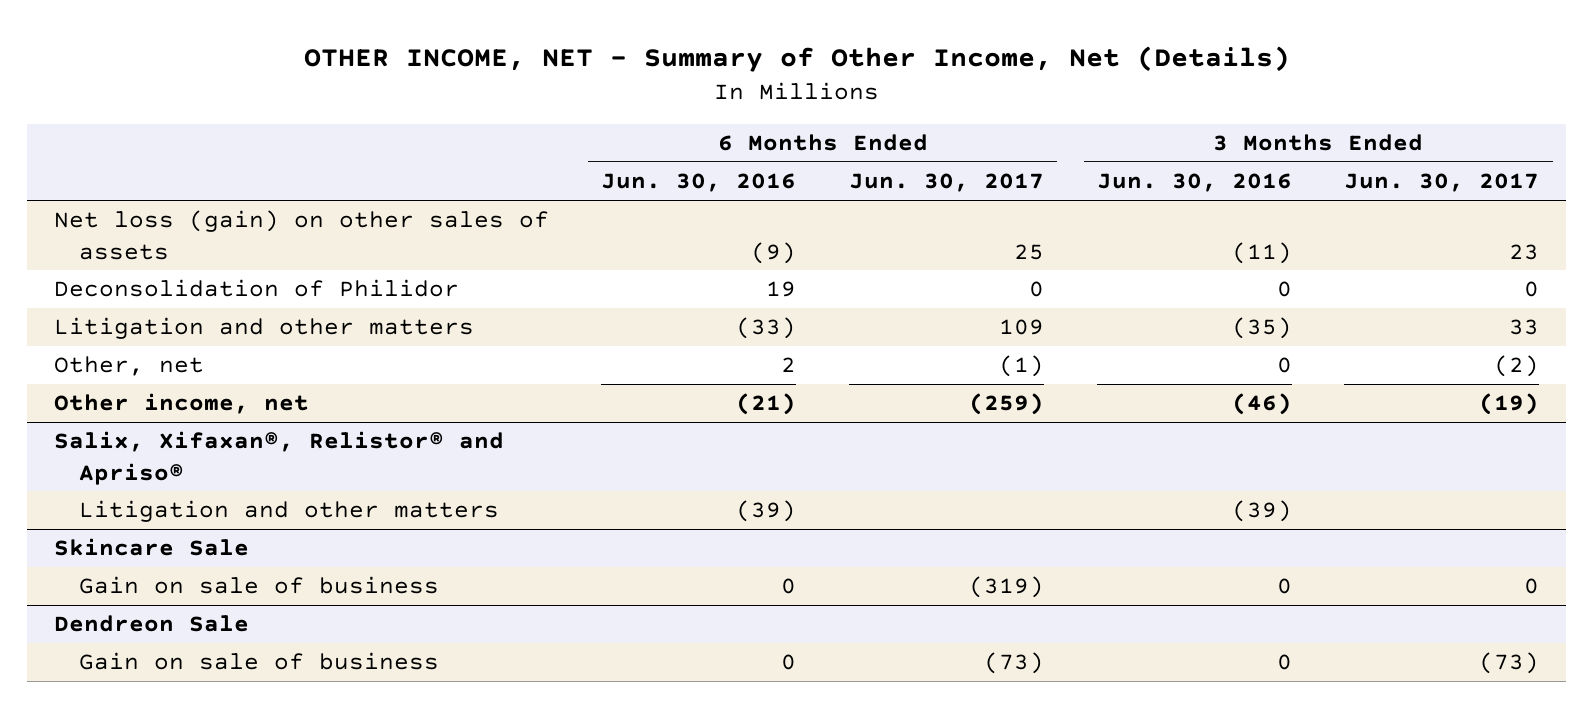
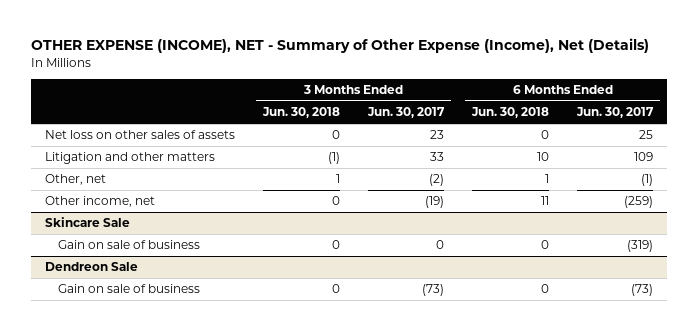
- OTHER INCOME, NET - Summary of Other Income, Net (Details)
+ OTHER EXPENSE (INCOME), NET - Summary of Other Expense (Income), Net (Details)
- | 6 Months Ended Jun. 30, 2016 | 6 Months Ended Jun. 30, 2017 | 3 Months Ended Jun. 30, 2016 | 3 Months Ended Jun. 30, 2017
+ | 3 Months Ended Jun. 30, 2018 | 3 Months Ended Jun. 30, 2017 | 6 Months Ended Jun. 30, 2018 | 6 Months Ended Jun. 30, 2017
- Net loss (gain) on other sales of assets | (9) | 25 | (11) | 23
- Deconsolidation of Philidor | 19 | 0 | 0 | 0
+ Net loss on other sales of assets | 0 | 23 | 0 | 25
- Salix, Xifaxan®, Relistor® and Apriso®
- Litigation and other matters | (39) | | (39) |

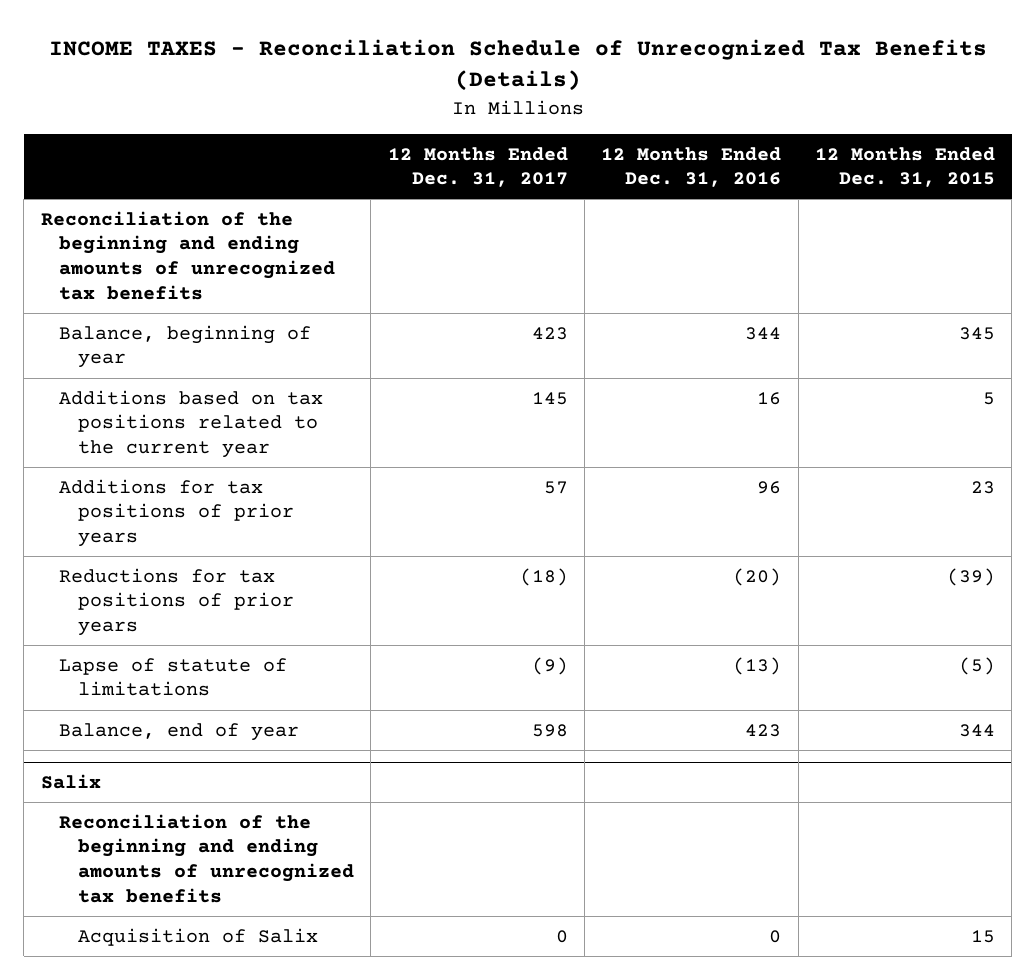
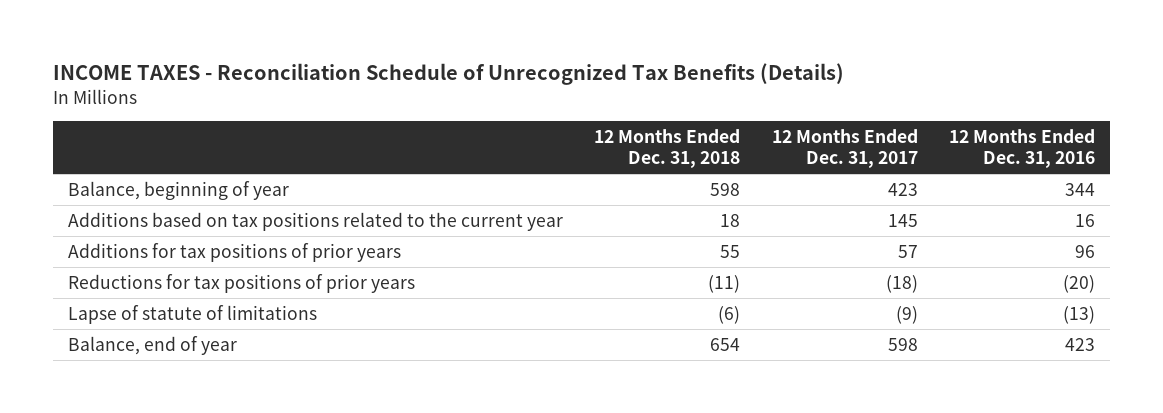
- | 12 Months Ended Dec. 31, 2017 | 12 Months Ended Dec. 31, 2016 | 12 Months Ended Dec. 31, 2015
+ | 12 Months Ended Dec. 31, 2018 | 12 Months Ended Dec. 31, 2017 | 12 Months Ended Dec. 31, 2016
- Reconciliation of the beginning and ending amounts of unrecognized tax benefits
- Salix
- Reconciliation of the beginning and ending amounts of unrecognized tax benefits
- Acquisition of Salix | 0 | 0 | 15

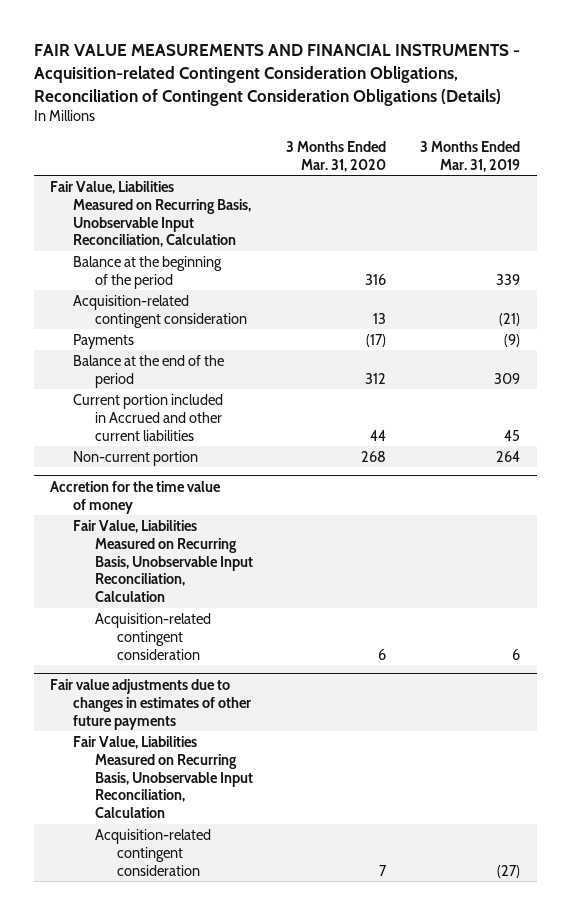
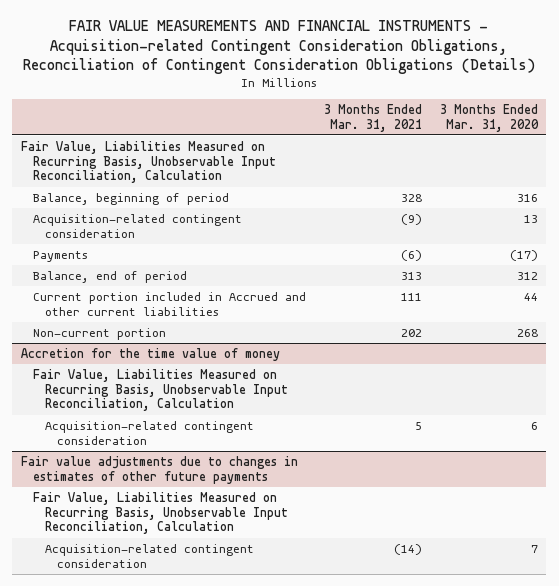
- | 3 Months Ended Mar. 31, 2020 | 3 Months Ended Mar. 31, 2019
+ | 3 Months Ended Mar. 31, 2021 | 3 Months Ended Mar. 31, 2020
- Balance at the beginning of the period | 316 | 339
+ Balance, beginning of period | 328 | 316
- Balance at the end of the period | 312 | 309
+ Balance, end of period | 313 | 312

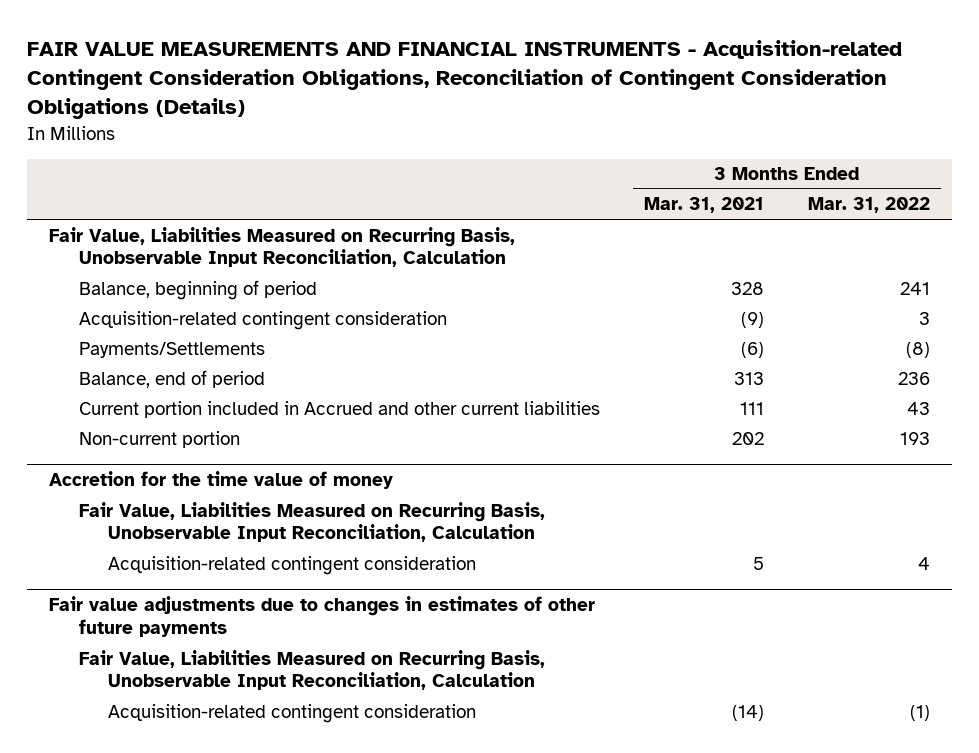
- | 3 Months Ended Mar. 31, 2021 | 3 Months Ended Mar. 31, 2020
+ | 3 Months Ended Mar. 31, 2021 | 3 Months Ended Mar. 31, 2022
- Payments | (6) | (17)
+ Payments/Settlements | (6) | (8)

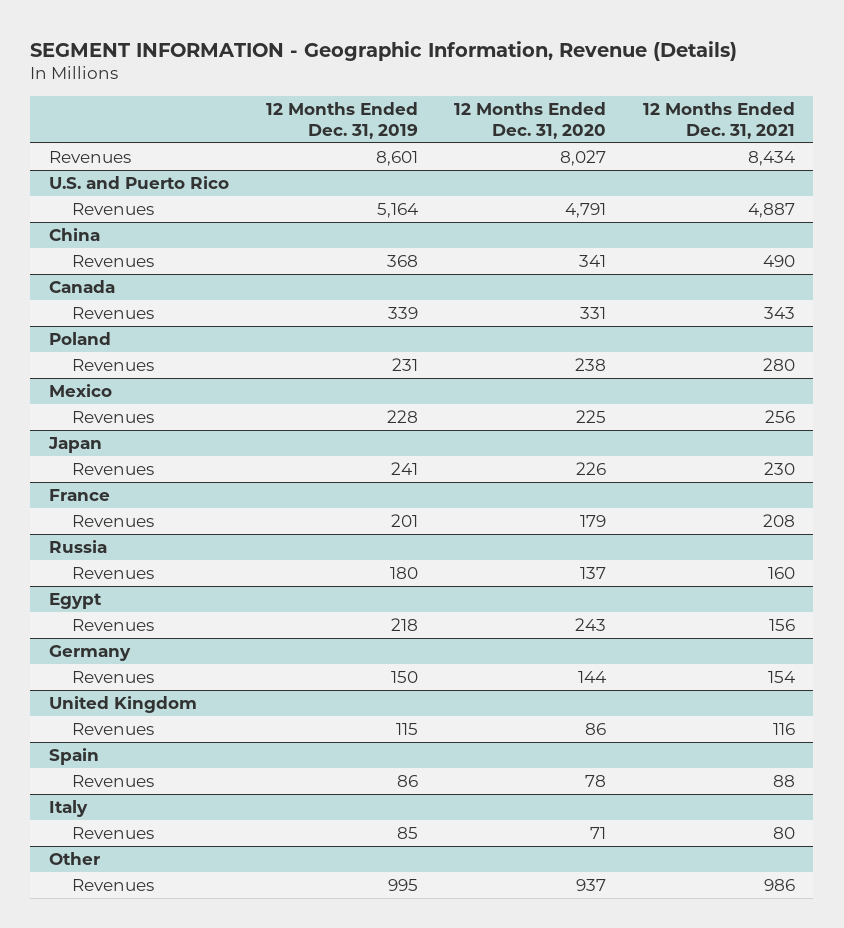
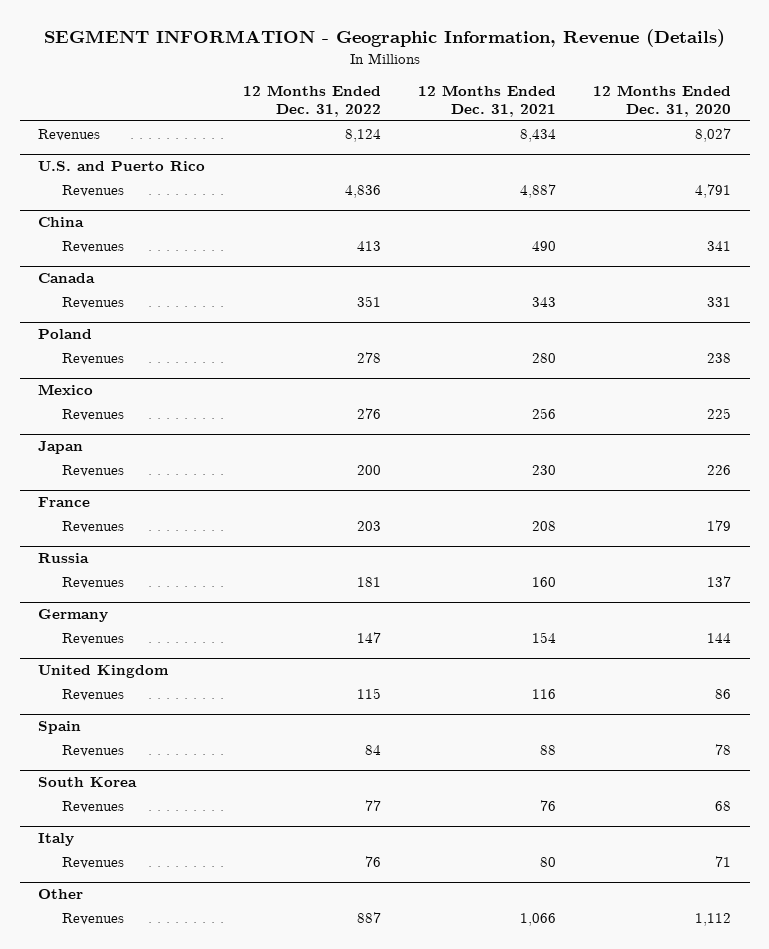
- | 12 Months Ended Dec. 31, 2019 | 12 Months Ended Dec. 31, 2020 | 12 Months Ended Dec. 31, 2021
+ | 12 Months Ended Dec. 31, 2022 | 12 Months Ended Dec. 31, 2021 | 12 Months Ended Dec. 31, 2020
- Egypt
- Revenues | 218 | 243 | 156
+ South Korea
+ Revenues | 77 | 76 | 68
@ Other
- Revenues | 995 | 937 | 986
+ Revenues | 887 | 1,066 | 1,112

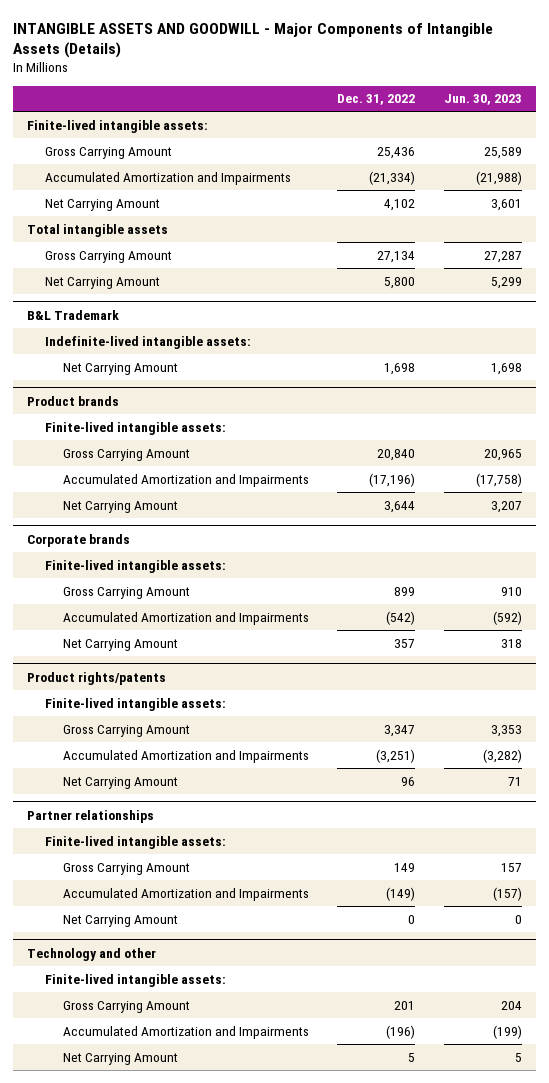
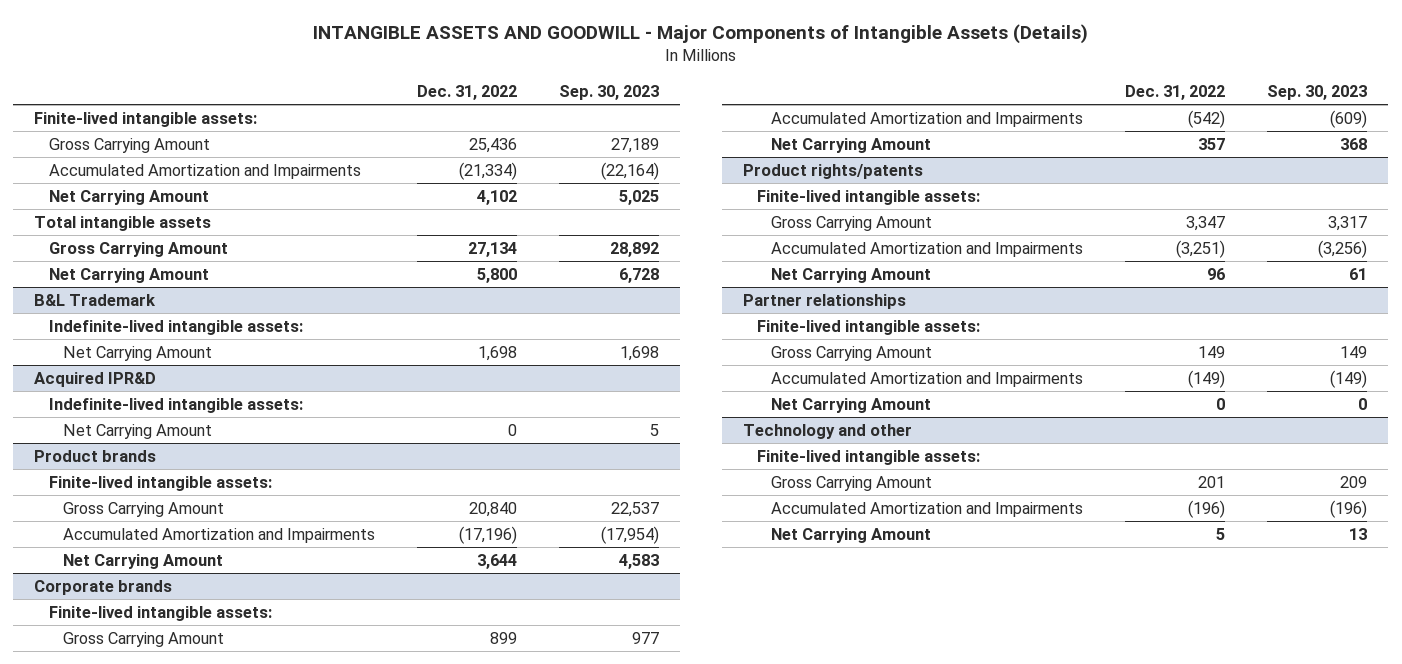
- | Dec. 31, 2022 | Jun. 30, 2023
+ | Dec. 31, 2022 | Sep. 30, 2023
+ Acquired IPR&D
+ Indefinite-lived intangible assets:
+ Net Carrying Amount | 0 | 5

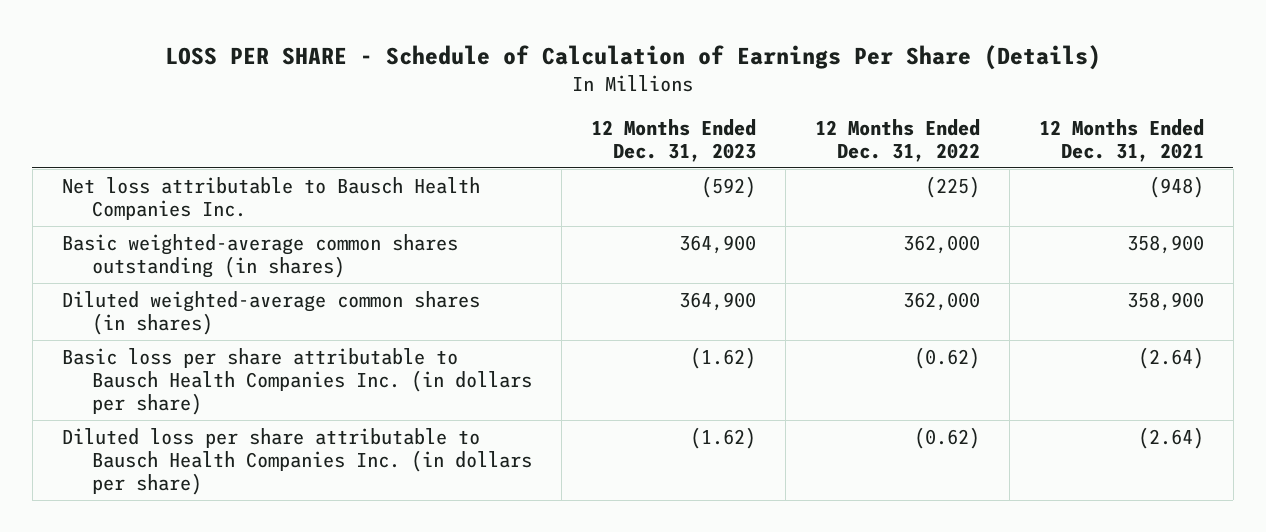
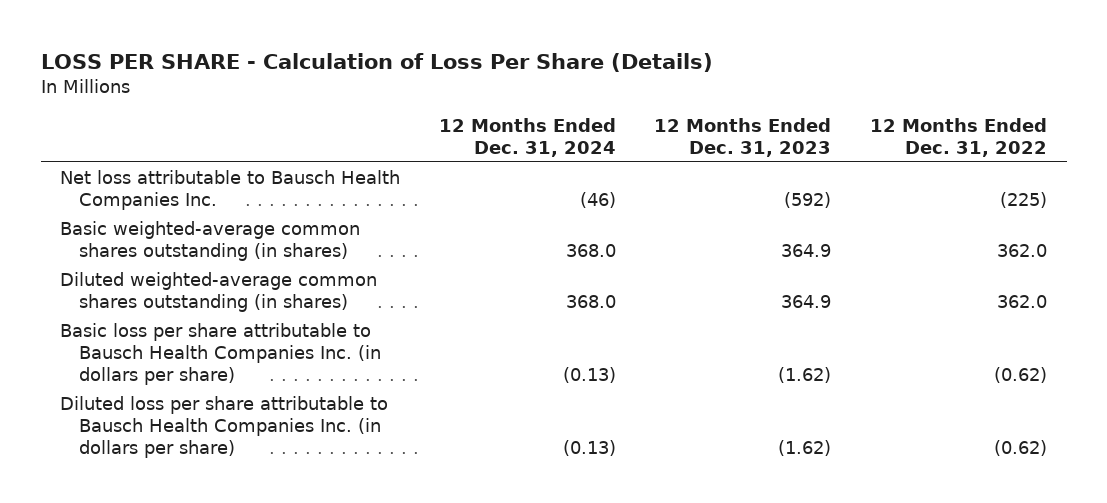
- LOSS PER SHARE - Schedule of Calculation of Earnings Per Share (Details)
+ LOSS PER SHARE - Calculation of Loss Per Share (Details)
- | 12 Months Ended Dec. 31, 2023 | 12 Months Ended Dec. 31, 2022 | 12 Months Ended Dec. 31, 2021
+ | 12 Months Ended Dec. 31, 2024 | 12 Months Ended Dec. 31, 2023 | 12 Months Ended Dec. 31, 2022
- Basic weighted-average common shares outstanding (in shares) | 364,900 | 362,000 | 358,900
- Diluted weighted-average common shares (in shares) | 364,900 | 362,000 | 358,900
+ Basic weighted-average common shares outstanding (in shares) | 368.0 | 364.9 | 362.0
+ Diluted weighted-average common shares outstanding (in shares) | 368.0 | 364.9 | 362.0

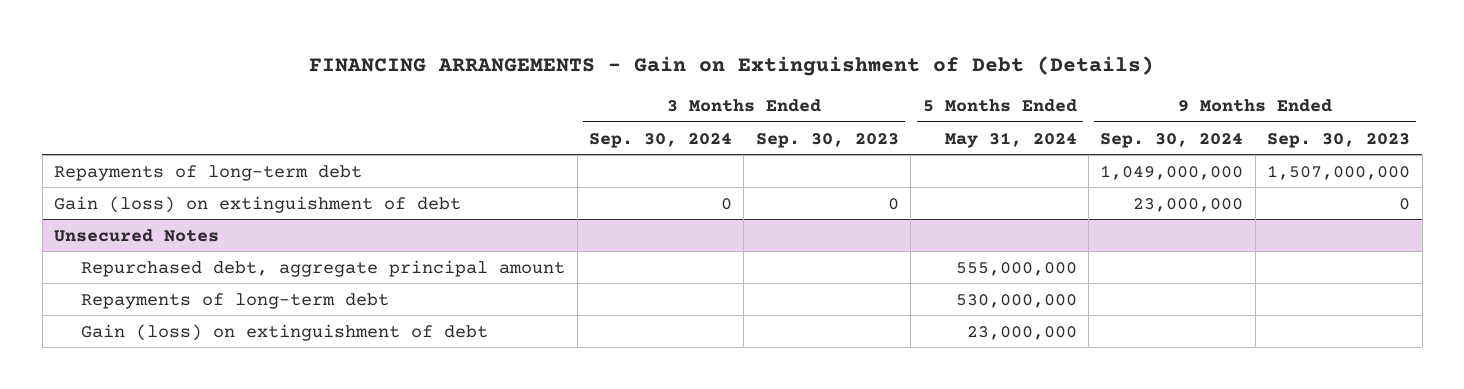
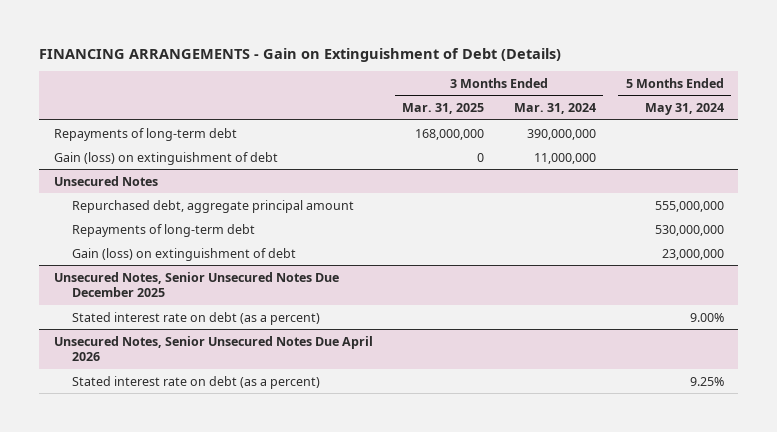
- | 3 Months Ended Sep. 30, 2024 | 3 Months Ended Sep. 30, 2023 | 5 Months Ended May 31, 2024 | 9 Months Ended Sep. 30, 2024 | 9 Months Ended Sep. 30, 2023
+ | 3 Months Ended Mar. 31, 2025 | 3 Months Ended Mar. 31, 2024 | 5 Months Ended May 31, 2024
+ Unsecured Notes, Senior Unsecured Notes Due December 2025
+ Stated interest rate on debt (as a percent) | | | 9.00%
+ Unsecured Notes, Senior Unsecured Notes Due April 2026
+ Stated interest rate on debt (as a percent) | | | 9.25%

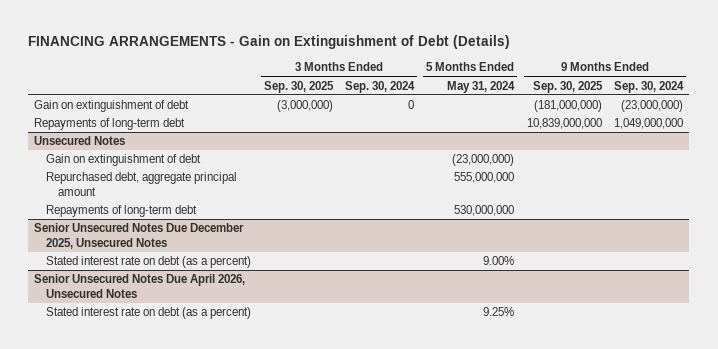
- | 3 Months Ended Mar. 31, 2025 | 3 Months Ended Mar. 31, 2024 | 5 Months Ended May 31, 2024
+ | 3 Months Ended Sep. 30, 2025 | 3 Months Ended Sep. 30, 2024 | 5 Months Ended May 31, 2024 | 9 Months Ended Sep. 30, 2025 | 9 Months Ended Sep. 30, 2024
+ Gain on extinguishment of debt | (3,000,000) | 0 | | (181,000,000) | (23,000,000)
- Gain (loss) on extinguishment of debt | 0 | 11,000,000 |
@ Unsecured Notes
+ Gain on extinguishment of debt | | | (23,000,000) | |
- Gain (loss) on extinguishment of debt | | | 23,000,000
- Unsecured Notes, Senior Unsecured Notes Due December 2025
+ Senior Unsecured Notes Due December 2025, Unsecured Notes
- Unsecured Notes, Senior Unsecured Notes Due April 2026
+ Senior Unsecured Notes Due April 2026, Unsecured Notes

